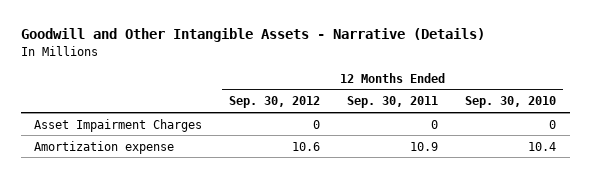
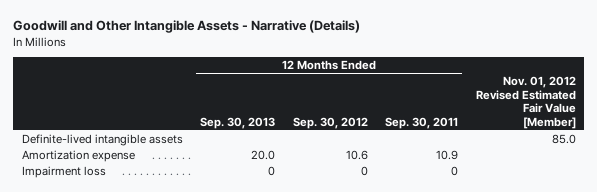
- | 12 Months Ended Sep. 30, 2012 | 12 Months Ended Sep. 30, 2011 | 12 Months Ended Sep. 30, 2010
+ | 12 Months Ended Sep. 30, 2013 | 12 Months Ended Sep. 30, 2012 | 12 Months Ended Sep. 30, 2011 | Nov. 01, 2012 Revised Estimated Fair Value [Member]
- Asset Impairment Charges | 0 | 0 | 0
+ Definite-lived intangible assets | | | | 85.0
+ Impairment loss | 0 | 0 | 0 |

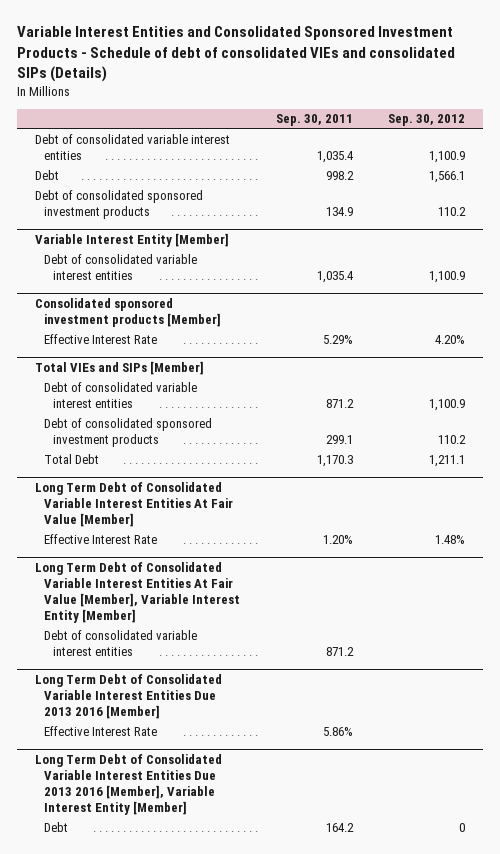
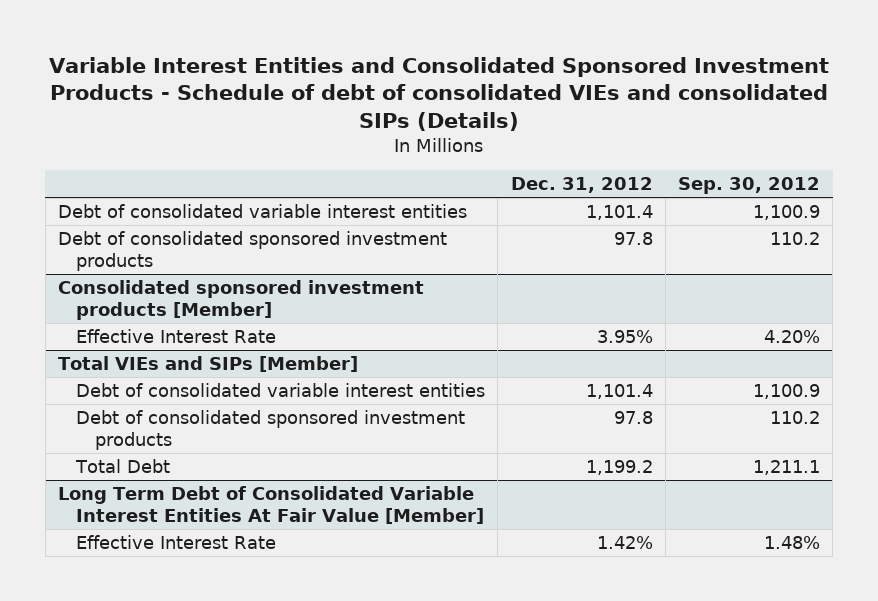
- | Sep. 30, 2011 | Sep. 30, 2012
+ | Dec. 31, 2012 | Sep. 30, 2012
- Debt | 998.2 | 1,566.1
- Variable Interest Entity [Member]
- Debt of consolidated variable interest entities | 1,035.4 | 1,100.9
- Long Term Debt of Consolidated Variable Interest Entities At Fair Value [Member], Variable Interest Entity [Member]
- Debt of consolidated variable interest entities | 871.2 |
- Long Term Debt of Consolidated Variable Interest Entities Due 2013 2016 [Member]
- Effective Interest Rate | 5.86% |
- Long Term Debt of Consolidated Variable Interest Entities Due 2013 2016 [Member], Variable Interest Entity [Member]
- Debt | 164.2 | 0

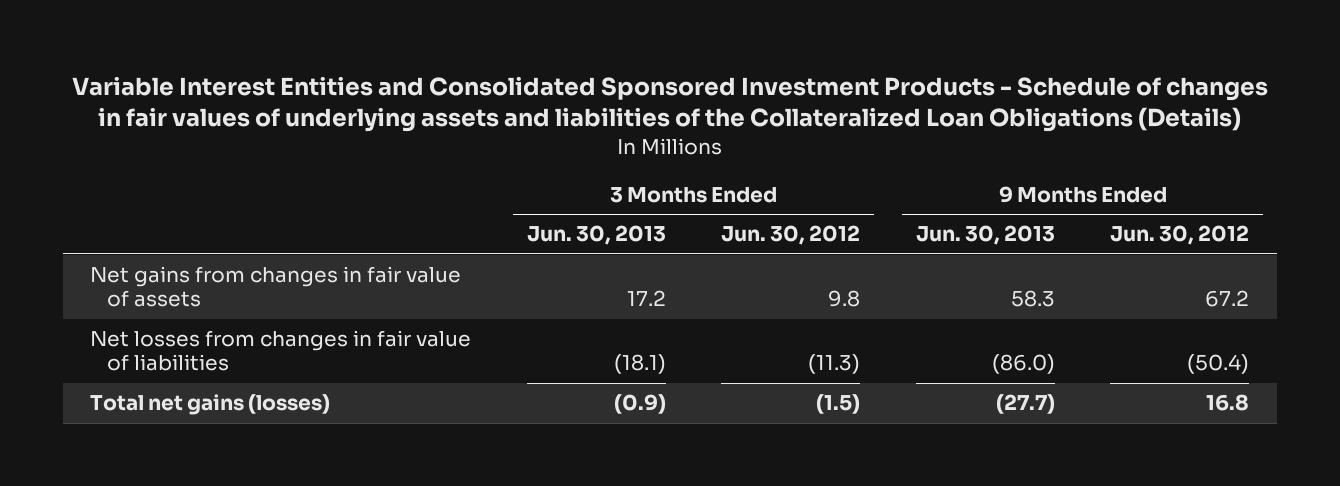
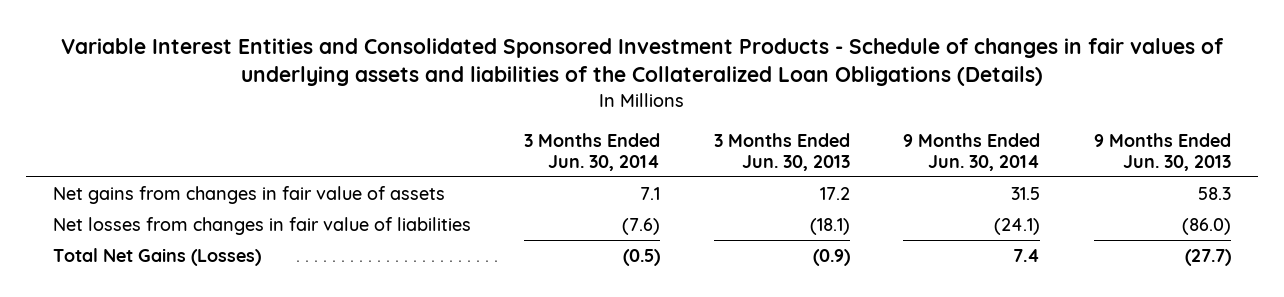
- | 3 Months Ended Jun. 30, 2013 | 3 Months Ended Jun. 30, 2012 | 9 Months Ended Jun. 30, 2013 | 9 Months Ended Jun. 30, 2012
+ | 3 Months Ended Jun. 30, 2014 | 3 Months Ended Jun. 30, 2013 | 9 Months Ended Jun. 30, 2014 | 9 Months Ended Jun. 30, 2013
- Total net gains (losses) | (0.9) | (1.5) | (27.7) | 16.8
+ Total Net Gains (Losses) | (0.5) | (0.9) | 7.4 | (27.7)

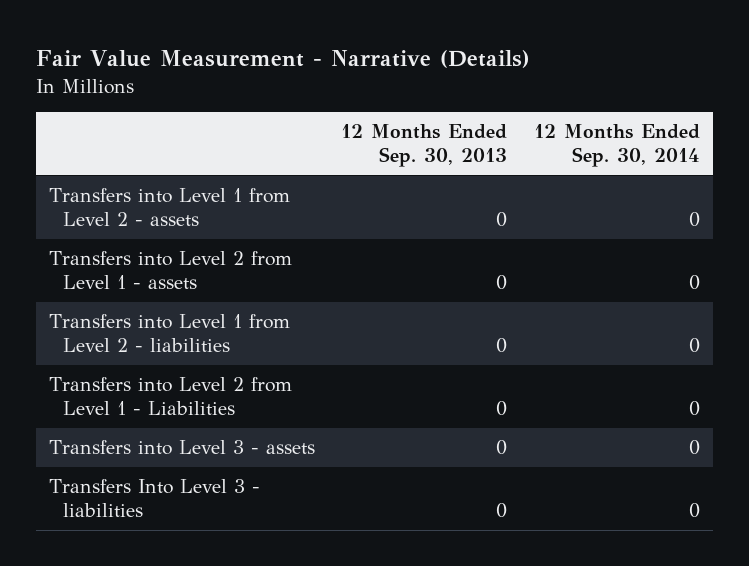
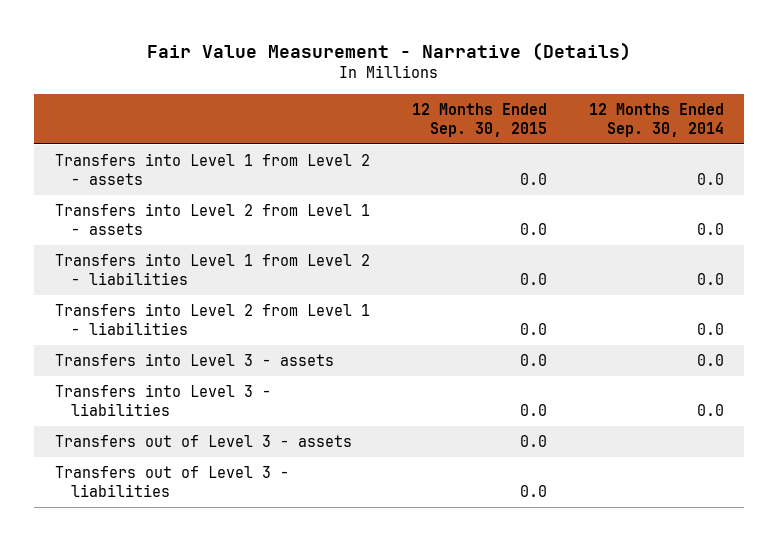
- | 12 Months Ended Sep. 30, 2013 | 12 Months Ended Sep. 30, 2014
+ | 12 Months Ended Sep. 30, 2015 | 12 Months Ended Sep. 30, 2014
- Transfers into Level 1 from Level 2 - assets | 0 | 0
- Transfers into Level 2 from Level 1 - assets | 0 | 0
- Transfers into Level 1 from Level 2 - liabilities | 0 | 0
- Transfers into Level 2 from Level 1 - Liabilities | 0 | 0
- Transfers into Level 3 - assets | 0 | 0
- Transfers Into Level 3 - liabilities | 0 | 0
+ Transfers into Level 1 from Level 2 - assets | 0.0 | 0.0
+ Transfers into Level 2 from Level 1 - assets | 0.0 | 0.0
+ Transfers into Level 1 from Level 2 - liabilities | 0.0 | 0.0
+ Transfers into Level 2 from Level 1 - liabilities | 0.0 | 0.0
+ Transfers into Level 3 - assets | 0.0 | 0.0
+ Transfers into Level 3 - liabilities | 0.0 | 0.0
+ Transfers out of Level 3 - assets | 0.0 |
+ Transfers out of Level 3 - liabilities | 0.0 |

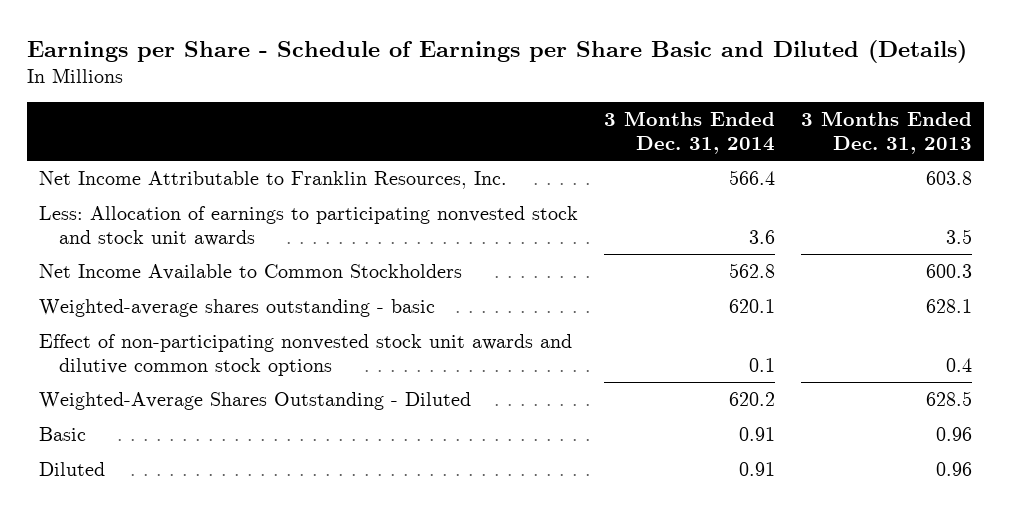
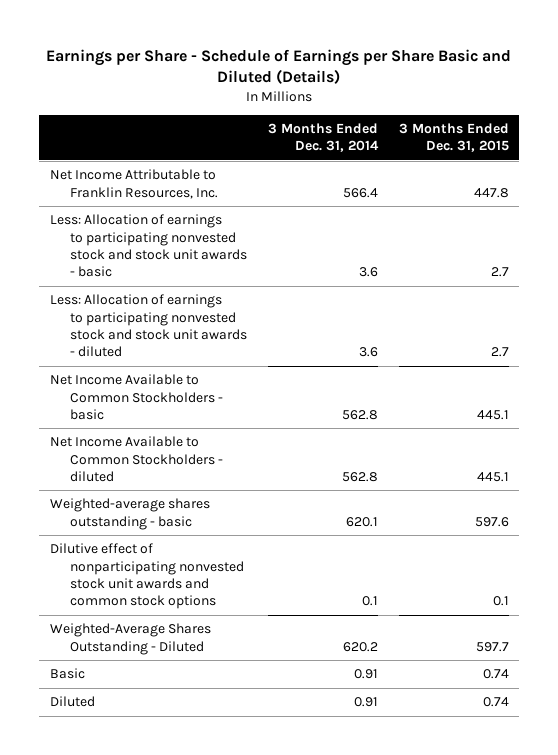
- | 3 Months Ended Dec. 31, 2014 | 3 Months Ended Dec. 31, 2013
+ | 3 Months Ended Dec. 31, 2014 | 3 Months Ended Dec. 31, 2015
- Less: Allocation of earnings to participating nonvested stock and stock unit awards | 3.6 | 3.5
- Net Income Available to Common Stockholders | 562.8 | 600.3
+ Less: Allocation of earnings to participating nonvested stock and stock unit awards - basic | 3.6 | 2.7
+ Less: Allocation of earnings to participating nonvested stock and stock unit awards - diluted | 3.6 | 2.7
+ Net Income Available to Common Stockholders - basic | 562.8 | 445.1
+ Net Income Available to Common Stockholders - diluted | 562.8 | 445.1
- Effect of non-participating nonvested stock unit awards and dilutive common stock options | 0.1 | 0.4
+ Dilutive effect of nonparticipating nonvested stock unit awards and common stock options | 0.1 | 0.1

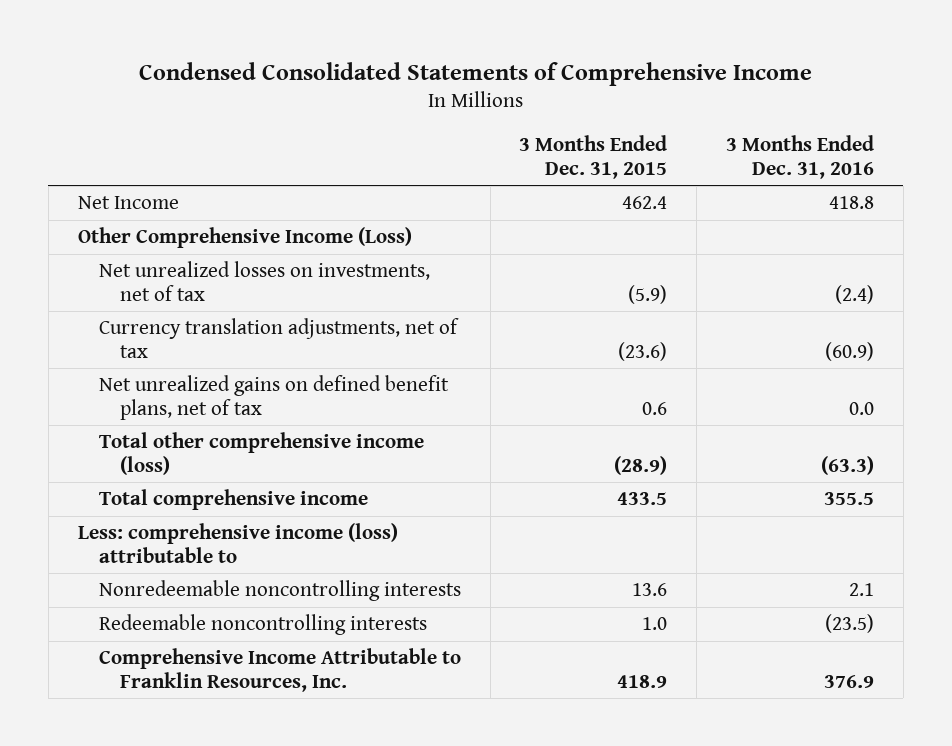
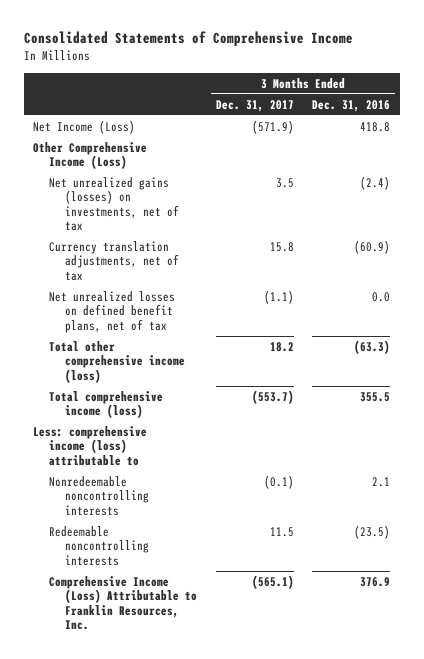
- Condensed Consolidated Statements of Comprehensive Income
+ Consolidated Statements of Comprehensive Income
- | 3 Months Ended Dec. 31, 2015 | 3 Months Ended Dec. 31, 2016
+ | 3 Months Ended Dec. 31, 2017 | 3 Months Ended Dec. 31, 2016
- Net Income | 462.4 | 418.8
+ Net Income (Loss) | (571.9) | 418.8
- Net unrealized losses on investments, net of tax | (5.9) | (2.4)
+ Net unrealized gains (losses) on investments, net of tax | 3.5 | (2.4)
- Net unrealized gains on defined benefit plans, net of tax | 0.6 | 0.0
+ Net unrealized losses on defined benefit plans, net of tax | (1.1) | 0.0
- Total comprehensive income | 433.5 | 355.5
+ Total comprehensive income (loss) | (553.7) | 355.5
- Comprehensive Income Attributable to Franklin Resources, Inc. | 418.9 | 376.9
+ Comprehensive Income (Loss) Attributable to Franklin Resources, Inc. | (565.1) | 376.9

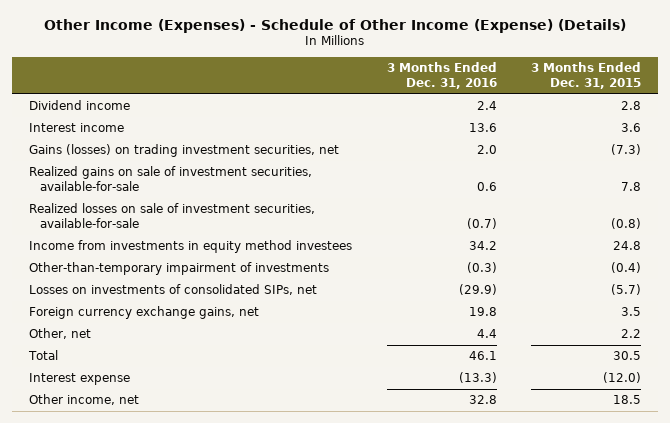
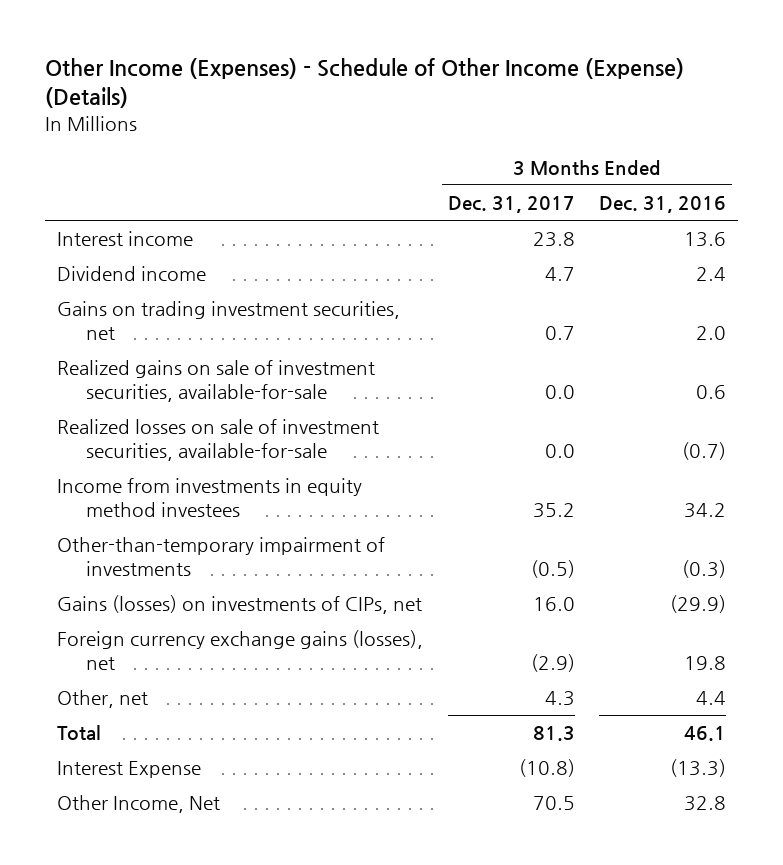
- | 3 Months Ended Dec. 31, 2016 | 3 Months Ended Dec. 31, 2015
+ | 3 Months Ended Dec. 31, 2017 | 3 Months Ended Dec. 31, 2016
- Gains (losses) on trading investment securities, net | 2.0 | (7.3)
moved down: Dividend income | 4.7 | 2.4
+ Gains on trading investment securities, net | 0.7 | 2.0
- Losses on investments of consolidated SIPs, net | (29.9) | (5.7)
- Foreign currency exchange gains, net | 19.8 | 3.5
+ Gains (losses) on investments of CIPs, net | 16.0 | (29.9)
+ Foreign currency exchange gains (losses), net | (2.9) | 19.8
- Interest expense | (13.3) | (12.0)
- Other income, net | 32.8 | 18.5
+ Interest Expense | (10.8) | (13.3)
+ Other Income, Net | 70.5 | 32.8

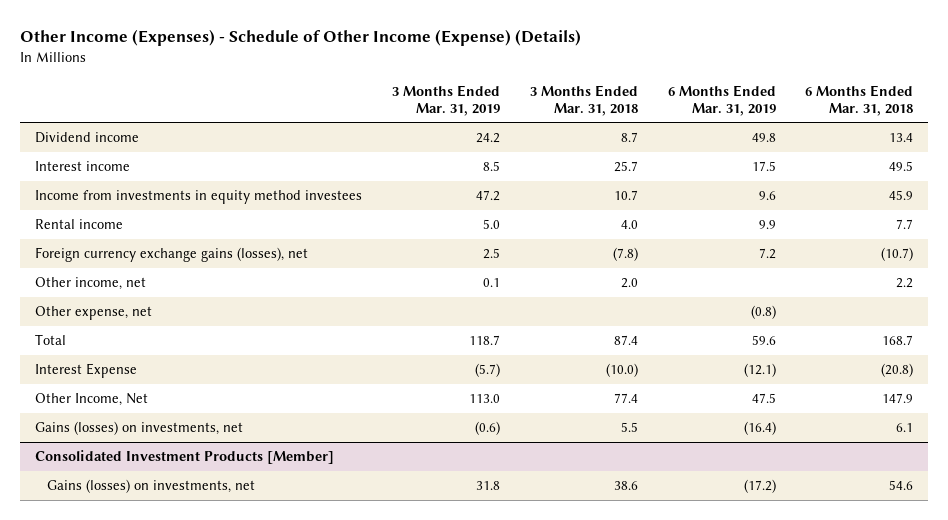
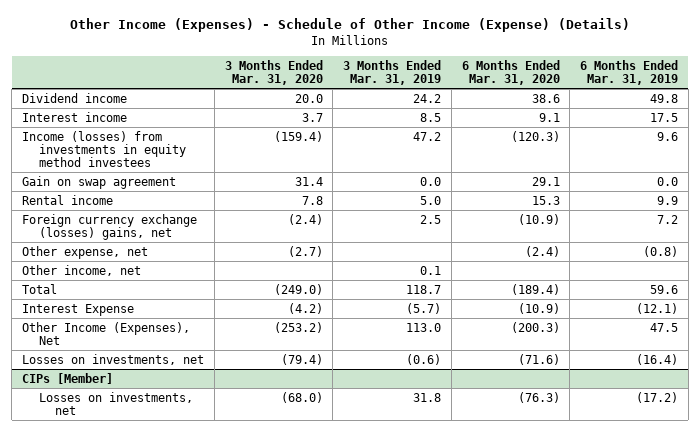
- | 3 Months Ended Mar. 31, 2019 | 3 Months Ended Mar. 31, 2018 | 6 Months Ended Mar. 31, 2019 | 6 Months Ended Mar. 31, 2018
+ | 3 Months Ended Mar. 31, 2020 | 3 Months Ended Mar. 31, 2019 | 6 Months Ended Mar. 31, 2020 | 6 Months Ended Mar. 31, 2019
- Income from investments in equity method investees | 47.2 | 10.7 | 9.6 | 45.9
+ Income (losses) from investments in equity method investees | (159.4) | 47.2 | (120.3) | 9.6
+ Gain on swap agreement | 31.4 | 0.0 | 29.1 | 0.0
- Foreign currency exchange gains (losses), net | 2.5 | (7.8) | 7.2 | (10.7)
+ Foreign currency exchange (losses) gains, net | (2.4) | 2.5 | (10.9) | 7.2
moved down: Other income, net | | 0.1 | |
- Other Income, Net | 113.0 | 77.4 | 47.5 | 147.9
- Gains (losses) on investments, net | (0.6) | 5.5 | (16.4) | 6.1
- Consolidated Investment Products [Member]
- Gains (losses) on investments, net | 31.8 | 38.6 | (17.2) | 54.6
+ Other Income (Expenses), Net | (253.2) | 113.0 | (200.3) | 47.5
+ Losses on investments, net | (79.4) | (0.6) | (71.6) | (16.4)
+ CIPs [Member]
+ Losses on investments, net | (68.0) | 31.8 | (76.3) | (17.2)

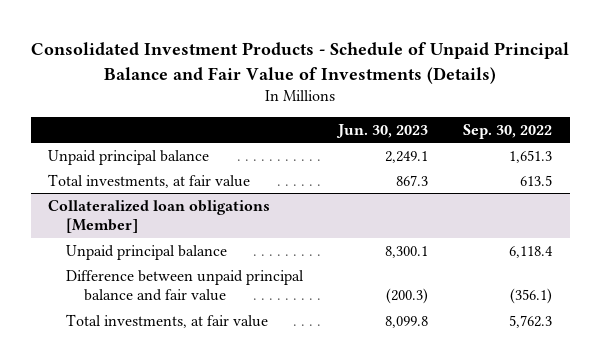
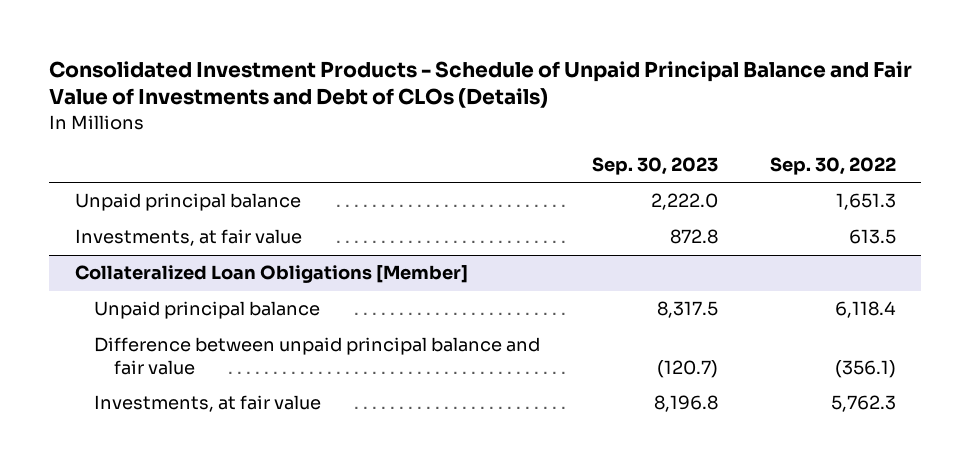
- Consolidated Investment Products - Schedule of Unpaid Principal Balance and Fair Value of Investments (Details)
+ Consolidated Investment Products - Schedule of Unpaid Principal Balance and Fair Value of Investments and Debt of CLOs (Details)
- | Jun. 30, 2023 | Sep. 30, 2022
+ | Sep. 30, 2023 | Sep. 30, 2022
- Total investments, at fair value | 867.3 | 613.5
- Collateralized loan obligations [Member]
+ Investments, at fair value | 872.8 | 613.5
+ Collateralized Loan Obligations [Member]
- Total investments, at fair value | 8,099.8 | 5,762.3
+ Investments, at fair value | 8,196.8 | 5,762.3

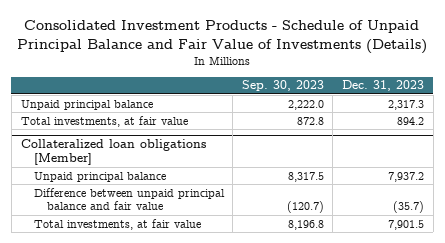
- Consolidated Investment Products - Schedule of Unpaid Principal Balance and Fair Value of Investments and Debt of CLOs (Details)
+ Consolidated Investment Products - Schedule of Unpaid Principal Balance and Fair Value of Investments (Details)
- | Sep. 30, 2023 | Sep. 30, 2022
+ | Sep. 30, 2023 | Dec. 31, 2023
- Investments, at fair value | 872.8 | 613.5
- Collateralized Loan Obligations [Member]
+ Total investments, at fair value | 872.8 | 894.2
+ Collateralized loan obligations [Member]
- Investments, at fair value | 8,196.8 | 5,762.3
+ Total investments, at fair value | 8,196.8 | 7,901.5

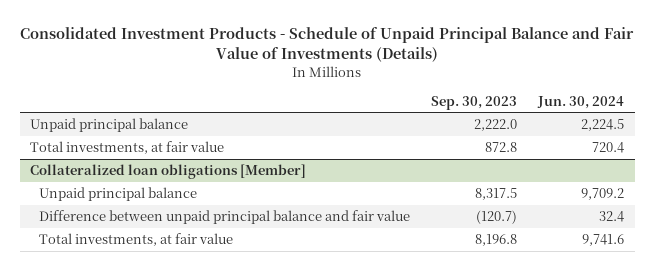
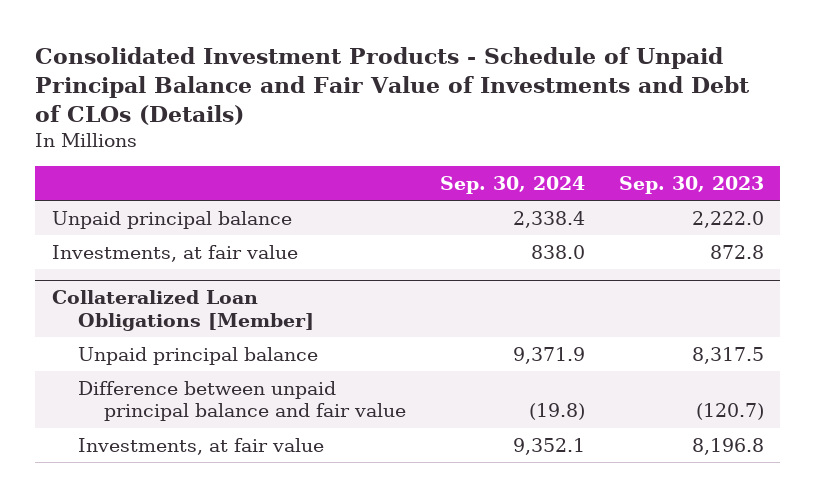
- Consolidated Investment Products - Schedule of Unpaid Principal Balance and Fair Value of Investments (Details)
+ Consolidated Investment Products - Schedule of Unpaid Principal Balance and Fair Value of Investments and Debt of CLOs (Details)
- | Sep. 30, 2023 | Jun. 30, 2024
+ | Sep. 30, 2024 | Sep. 30, 2023
- Total investments, at fair value | 872.8 | 720.4
- Collateralized loan obligations [Member]
+ Investments, at fair value | 838.0 | 872.8
+ Collateralized Loan Obligations [Member]
- Total investments, at fair value | 8,196.8 | 9,741.6
+ Investments, at fair value | 9,352.1 | 8,196.8

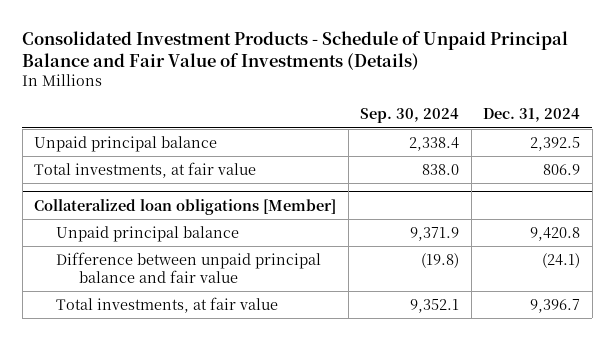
- Consolidated Investment Products - Schedule of Unpaid Principal Balance and Fair Value of Investments and Debt of CLOs (Details)
+ Consolidated Investment Products - Schedule of Unpaid Principal Balance and Fair Value of Investments (Details)
- | Sep. 30, 2024 | Sep. 30, 2023
+ | Sep. 30, 2024 | Dec. 31, 2024
- Investments, at fair value | 838.0 | 872.8
- Collateralized Loan Obligations [Member]
+ Total investments, at fair value | 838.0 | 806.9
+ Collateralized loan obligations [Member]
- Investments, at fair value | 9,352.1 | 8,196.8
+ Total investments, at fair value | 9,352.1 | 9,396.7

